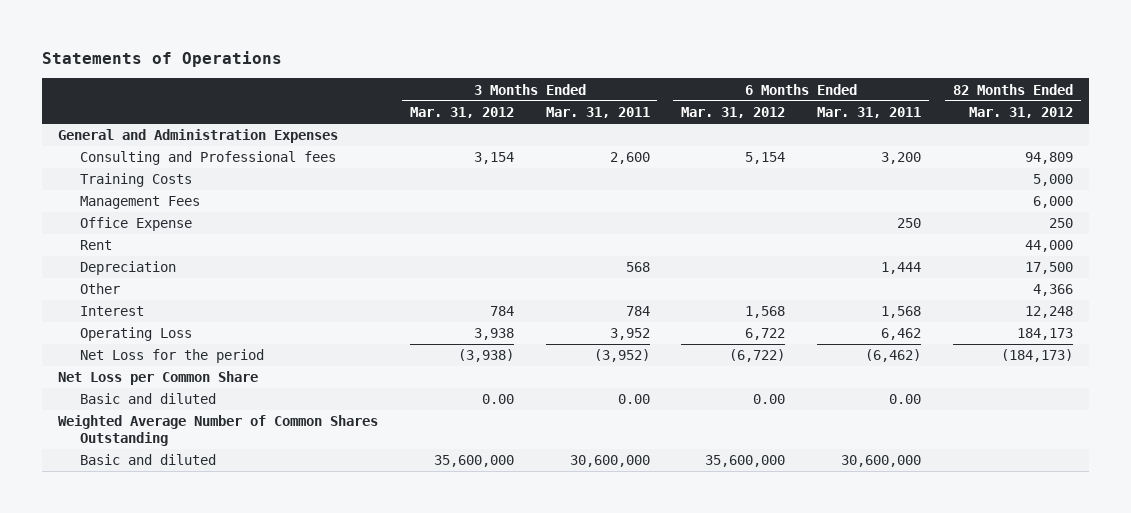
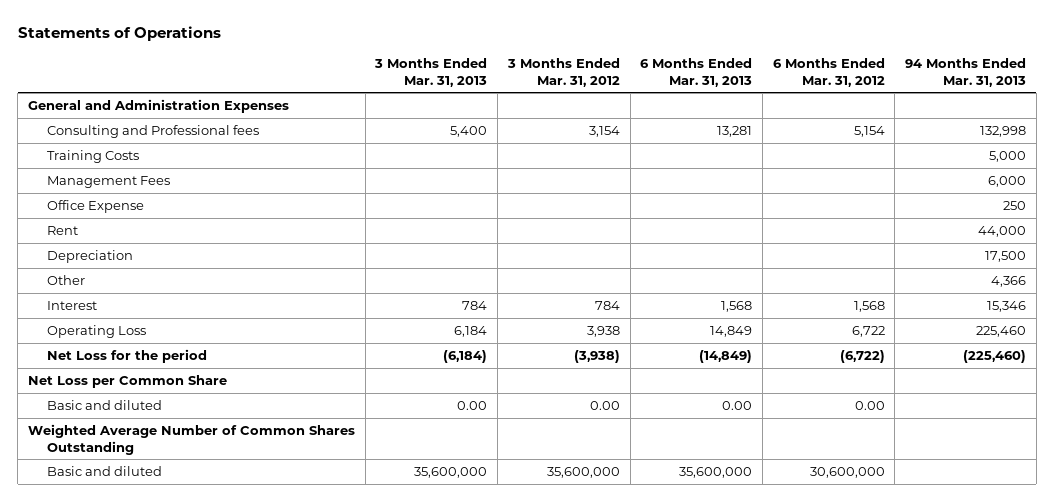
- | 3 Months Ended Mar. 31, 2012 | 3 Months Ended Mar. 31, 2011 | 6 Months Ended Mar. 31, 2012 | 6 Months Ended Mar. 31, 2011 | 82 Months Ended Mar. 31, 2012
+ | 3 Months Ended Mar. 31, 2013 | 3 Months Ended Mar. 31, 2012 | 6 Months Ended Mar. 31, 2013 | 6 Months Ended Mar. 31, 2012 | 94 Months Ended Mar. 31, 2013
- Basic and diluted | 35,600,000 | 30,600,000 | 35,600,000 | 30,600,000 |
+ Basic and diluted | 35,600,000 | 35,600,000 | 35,600,000 | 30,600,000 |

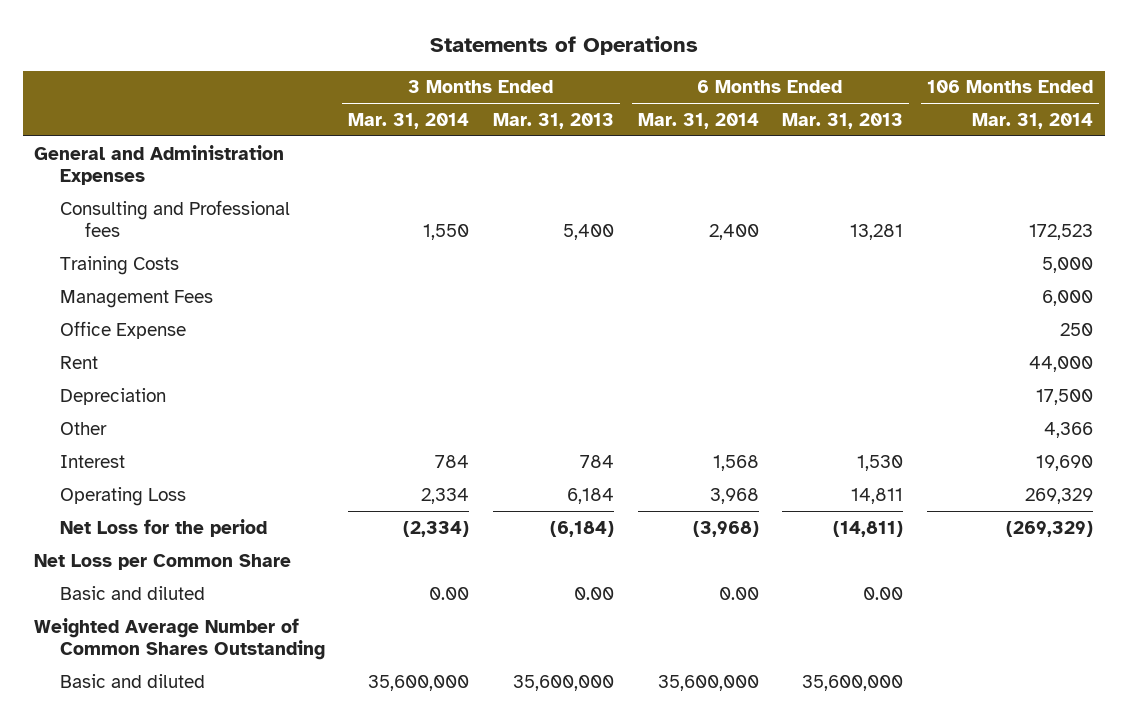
- | 3 Months Ended Mar. 31, 2013 | 3 Months Ended Mar. 31, 2012 | 6 Months Ended Mar. 31, 2013 | 6 Months Ended Mar. 31, 2012 | 94 Months Ended Mar. 31, 2013
+ | 3 Months Ended Mar. 31, 2014 | 3 Months Ended Mar. 31, 2013 | 6 Months Ended Mar. 31, 2014 | 6 Months Ended Mar. 31, 2013 | 106 Months Ended Mar. 31, 2014
- Interest | 784 | 784 | 1,568 | 1,568 | 15,346
- Operating Loss | 6,184 | 3,938 | 14,849 | 6,722 | 225,460
- Net Loss for the period | (6,184) | (3,938) | (14,849) | (6,722) | (225,460)
+ Interest | 784 | 784 | 1,568 | 1,530 | 19,690
+ Operating Loss | 2,334 | 6,184 | 3,968 | 14,811 | 269,329
+ Net Loss for the period | (2,334) | (6,184) | (3,968) | (14,811) | (269,329)

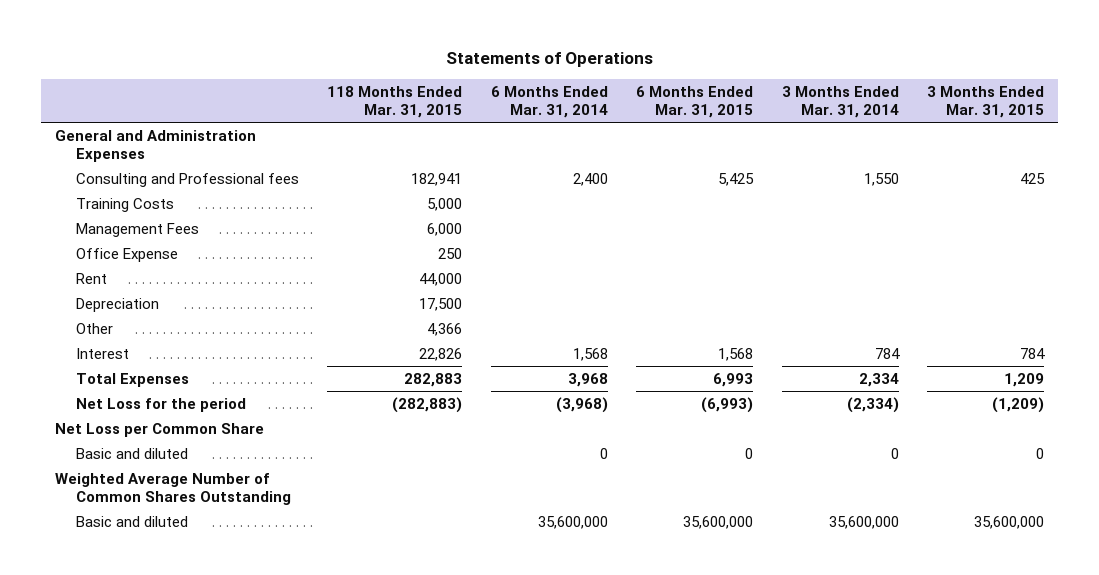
- | 3 Months Ended Mar. 31, 2014 | 3 Months Ended Mar. 31, 2013 | 6 Months Ended Mar. 31, 2014 | 6 Months Ended Mar. 31, 2013 | 106 Months Ended Mar. 31, 2014
+ | 118 Months Ended Mar. 31, 2015 | 6 Months Ended Mar. 31, 2014 | 6 Months Ended Mar. 31, 2015 | 3 Months Ended Mar. 31, 2014 | 3 Months Ended Mar. 31, 2015
- Operating Loss | 2,334 | 6,184 | 3,968 | 14,811 | 269,329
+ Total Expenses | 282,883 | 3,968 | 6,993 | 2,334 | 1,209
- Basic and diluted | 0.00 | 0.00 | 0.00 | 0.00 |
+ Basic and diluted | | 0 | 0 | 0 | 0

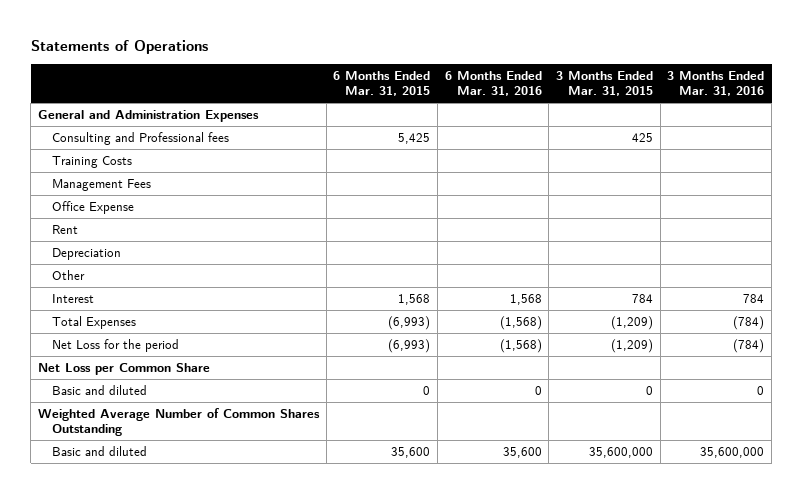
- | 118 Months Ended Mar. 31, 2015 | 6 Months Ended Mar. 31, 2014 | 6 Months Ended Mar. 31, 2015 | 3 Months Ended Mar. 31, 2014 | 3 Months Ended Mar. 31, 2015
+ | 6 Months Ended Mar. 31, 2015 | 6 Months Ended Mar. 31, 2016 | 3 Months Ended Mar. 31, 2015 | 3 Months Ended Mar. 31, 2016
- Total Expenses | 282,883 | 3,968 | 6,993 | 2,334 | 1,209
+ Total Expenses | (6,993) | (1,568) | (1,209) | (784)
- Basic and diluted | | 35,600,000 | 35,600,000 | 35,600,000 | 35,600,000
+ Basic and diluted | 35,600 | 35,600 | 35,600,000 | 35,600,000

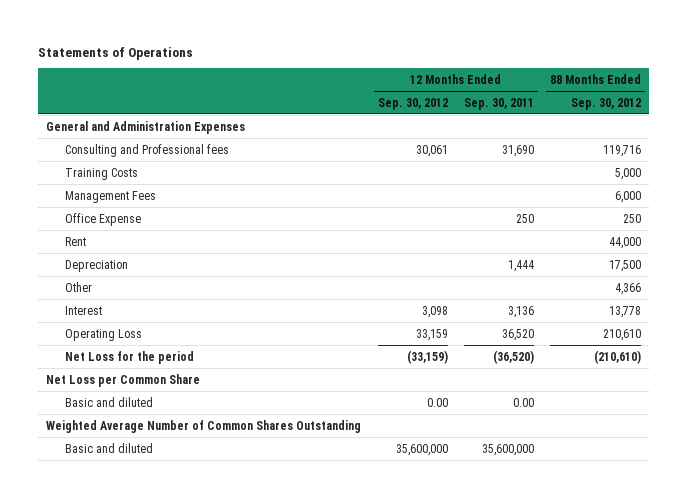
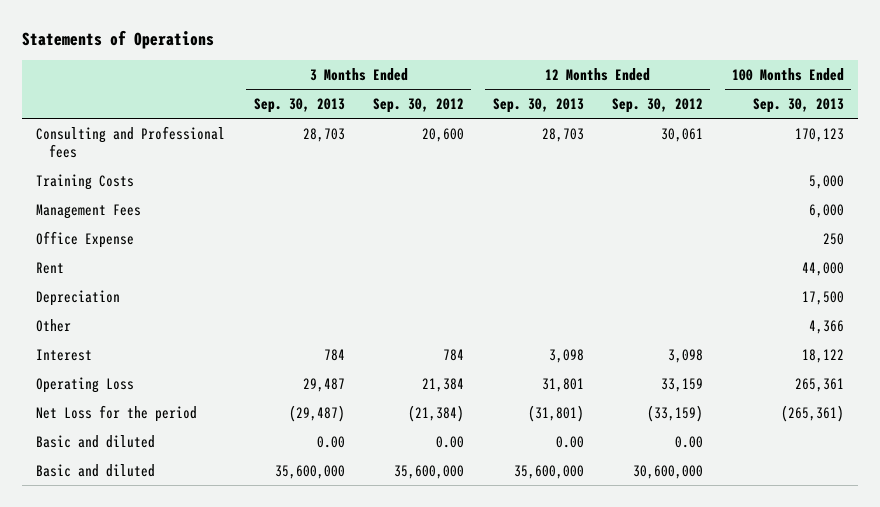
- | 12 Months Ended Sep. 30, 2012 | 12 Months Ended Sep. 30, 2011 | 88 Months Ended Sep. 30, 2012
+ | 3 Months Ended Sep. 30, 2013 | 3 Months Ended Sep. 30, 2012 | 12 Months Ended Sep. 30, 2013 | 12 Months Ended Sep. 30, 2012 | 100 Months Ended Sep. 30, 2013
- General and Administration Expenses
- Net Loss per Common Share
- Weighted Average Number of Common Shares Outstanding
- Basic and diluted | 35,600,000 | 35,600,000 |
+ Basic and diluted | 35,600,000 | 35,600,000 | 35,600,000 | 30,600,000 |

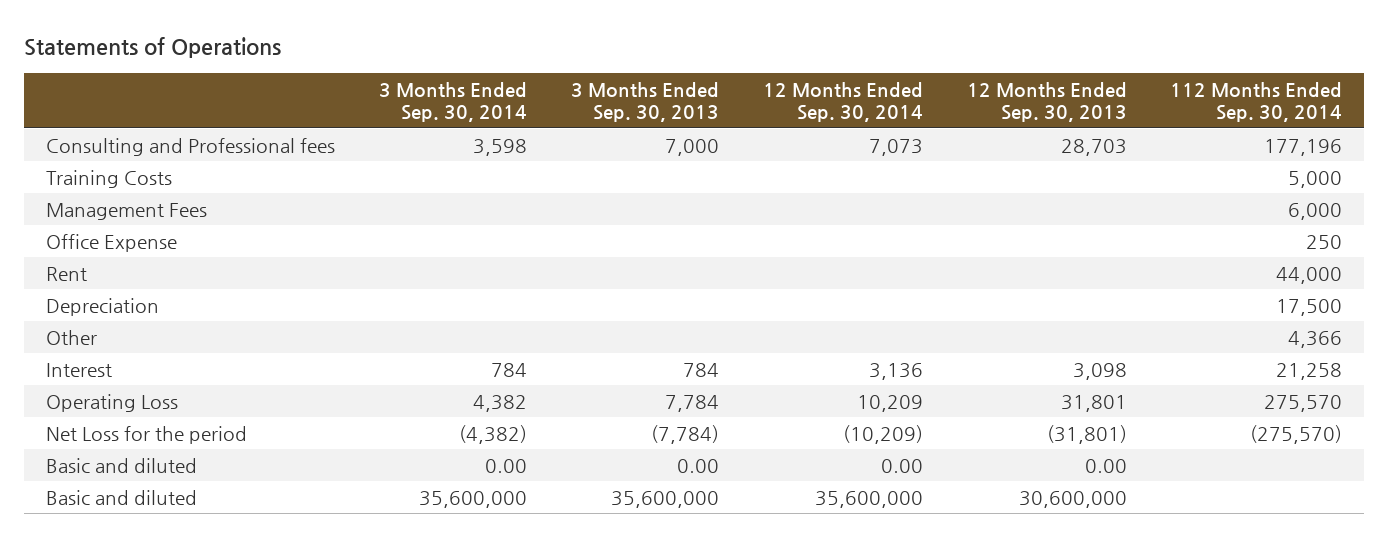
- | 3 Months Ended Sep. 30, 2013 | 3 Months Ended Sep. 30, 2012 | 12 Months Ended Sep. 30, 2013 | 12 Months Ended Sep. 30, 2012 | 100 Months Ended Sep. 30, 2013
+ | 3 Months Ended Sep. 30, 2014 | 3 Months Ended Sep. 30, 2013 | 12 Months Ended Sep. 30, 2014 | 12 Months Ended Sep. 30, 2013 | 112 Months Ended Sep. 30, 2014
- Consulting and Professional fees | 28,703 | 20,600 | 28,703 | 30,061 | 170,123
+ Consulting and Professional fees | 3,598 | 7,000 | 7,073 | 28,703 | 177,196
- Operating Loss | 29,487 | 21,384 | 31,801 | 33,159 | 265,361
- Net Loss for the period | (29,487) | (21,384) | (31,801) | (33,159) | (265,361)
+ Operating Loss | 4,382 | 7,784 | 10,209 | 31,801 | 275,570
+ Net Loss for the period | (4,382) | (7,784) | (10,209) | (31,801) | (275,570)
- Basic and diluted | 35,600,000 | 35,600,000 | 35,600,000 | 30,600,000 |
+ Basic and diluted | 35,600,000 | 35,600,000 | 35,600,000 | 30,600,000 |

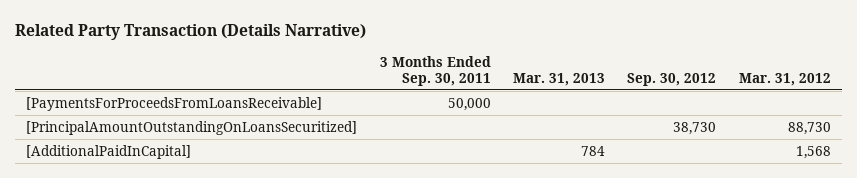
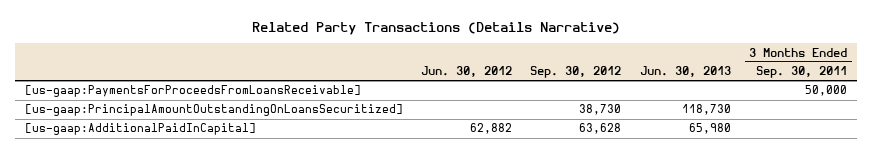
- Related Party Transaction (Details Narrative)
+ Related Party Transactions (Details Narrative)
- | 3 Months Ended Sep. 30, 2011 | Mar. 31, 2013 | Sep. 30, 2012 | Mar. 31, 2012
+ | Jun. 30, 2012 | Sep. 30, 2012 | Jun. 30, 2013 | 3 Months Ended Sep. 30, 2011
- [PaymentsForProceedsFromLoansReceivable] | 50,000 | | |
- [PrincipalAmountOutstandingOnLoansSecuritized] | | | 38,730 | 88,730
- [AdditionalPaidInCapital] | | 784 | | 1,568
+ [us-gaap:PaymentsForProceedsFromLoansReceivable] | | | | 50,000
+ [us-gaap:PrincipalAmountOutstandingOnLoansSecuritized] | | 38,730 | 118,730 |
+ [us-gaap:AdditionalPaidInCapital] | 62,882 | 63,628 | 65,980 |

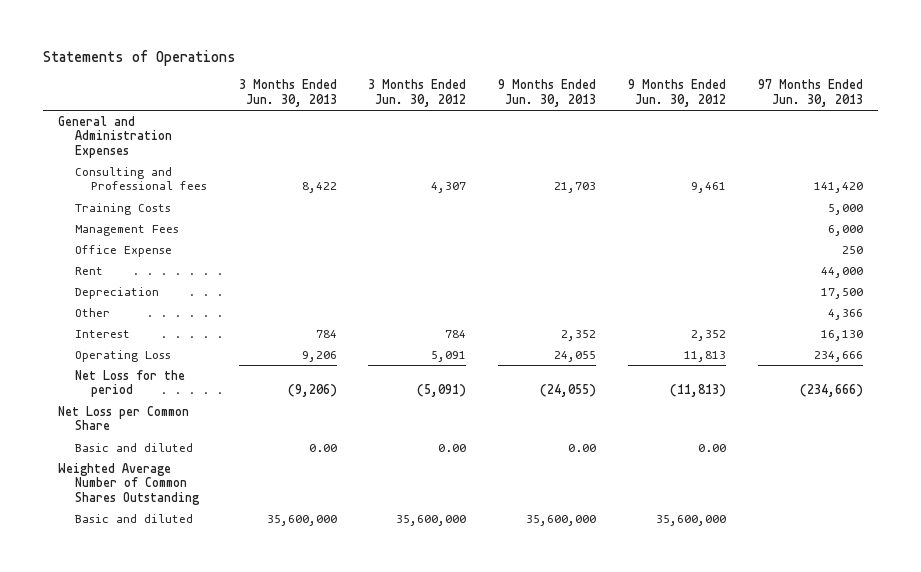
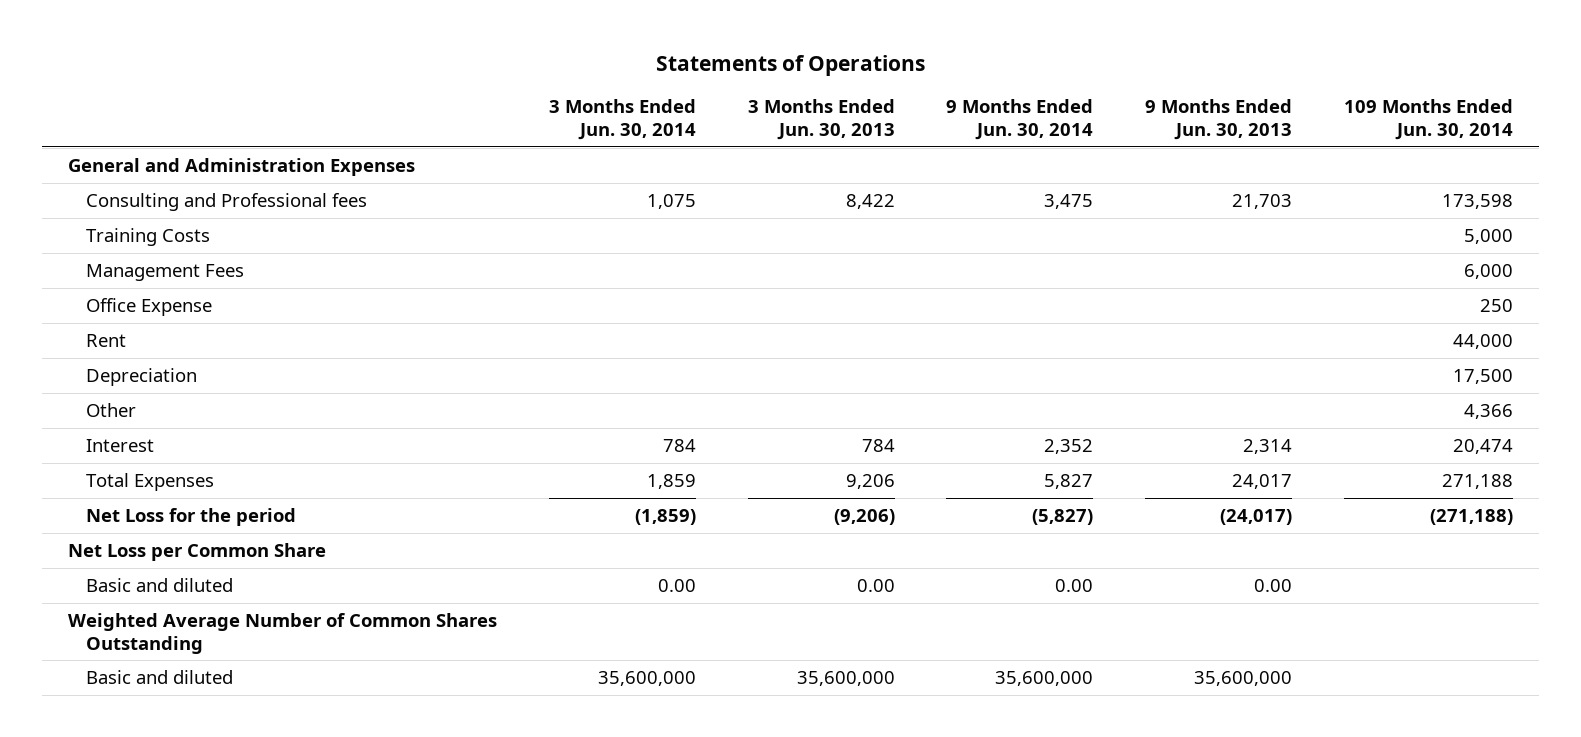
- | 3 Months Ended Jun. 30, 2013 | 3 Months Ended Jun. 30, 2012 | 9 Months Ended Jun. 30, 2013 | 9 Months Ended Jun. 30, 2012 | 97 Months Ended Jun. 30, 2013
+ | 3 Months Ended Jun. 30, 2014 | 3 Months Ended Jun. 30, 2013 | 9 Months Ended Jun. 30, 2014 | 9 Months Ended Jun. 30, 2013 | 109 Months Ended Jun. 30, 2014
- Interest | 784 | 784 | 2,352 | 2,352 | 16,130
- Operating Loss | 9,206 | 5,091 | 24,055 | 11,813 | 234,666
- Net Loss for the period | (9,206) | (5,091) | (24,055) | (11,813) | (234,666)
+ Interest | 784 | 784 | 2,352 | 2,314 | 20,474
+ Total Expenses | 1,859 | 9,206 | 5,827 | 24,017 | 271,188
+ Net Loss for the period | (1,859) | (9,206) | (5,827) | (24,017) | (271,188)

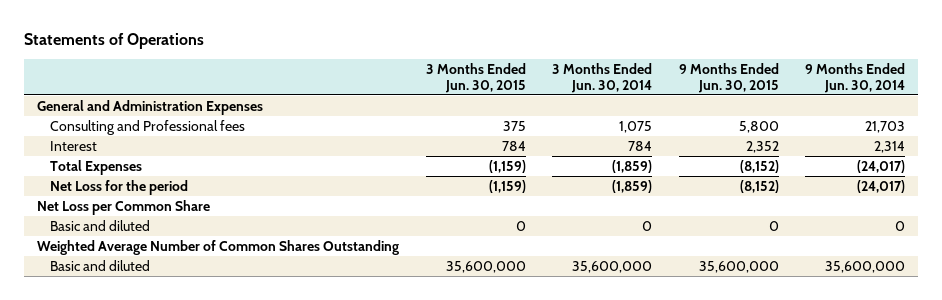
- | 3 Months Ended Jun. 30, 2014 | 3 Months Ended Jun. 30, 2013 | 9 Months Ended Jun. 30, 2014 | 9 Months Ended Jun. 30, 2013 | 109 Months Ended Jun. 30, 2014
+ | 3 Months Ended Jun. 30, 2015 | 3 Months Ended Jun. 30, 2014 | 9 Months Ended Jun. 30, 2015 | 9 Months Ended Jun. 30, 2014
- Consulting and Professional fees | 1,075 | 8,422 | 3,475 | 21,703 | 173,598
- Training Costs | | | | | 5,000
- Management Fees | | | | | 6,000
- Office Expense | | | | | 250
- Rent | | | | | 44,000
- Depreciation | | | | | 17,500
- Other | | | | | 4,366
- Interest | 784 | 784 | 2,352 | 2,314 | 20,474
- Total Expenses | 1,859 | 9,206 | 5,827 | 24,017 | 271,188
- Net Loss for the period | (1,859) | (9,206) | (5,827) | (24,017) | (271,188)
+ Consulting and Professional fees | 375 | 1,075 | 5,800 | 21,703
+ Interest | 784 | 784 | 2,352 | 2,314
+ Total Expenses | (1,159) | (1,859) | (8,152) | (24,017)
+ Net Loss for the period | (1,159) | (1,859) | (8,152) | (24,017)
- Basic and diluted | 0.00 | 0.00 | 0.00 | 0.00 |
+ Basic and diluted | 0 | 0 | 0 | 0

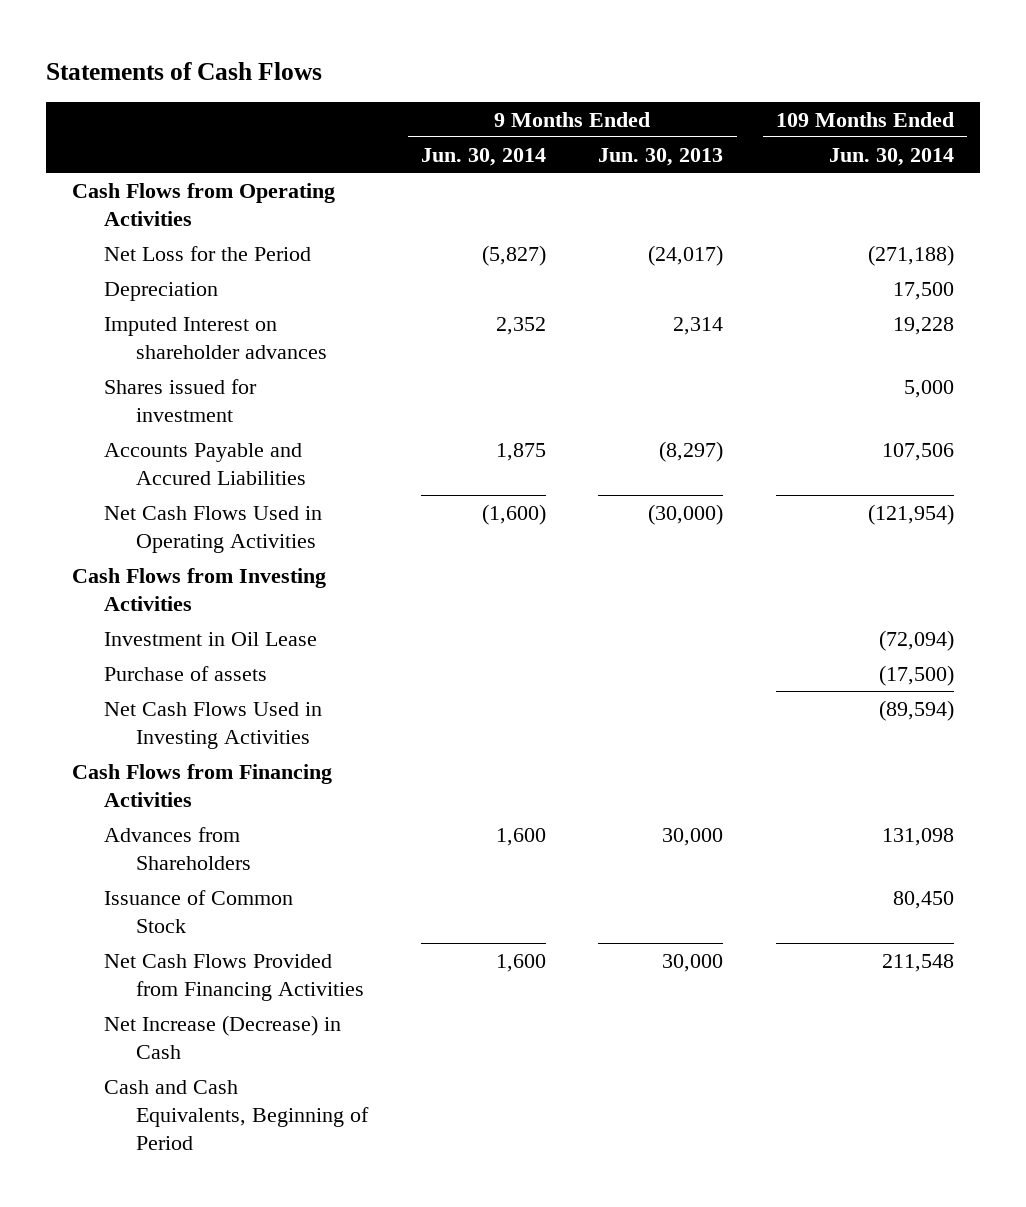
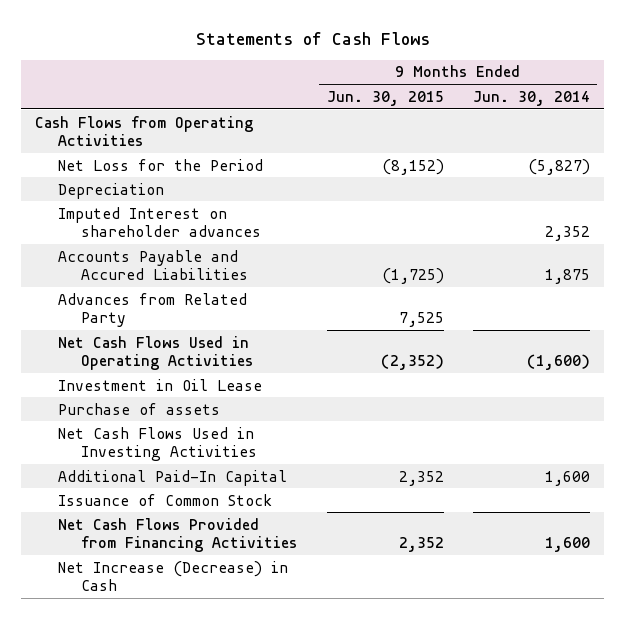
- | 9 Months Ended Jun. 30, 2014 | 9 Months Ended Jun. 30, 2013 | 109 Months Ended Jun. 30, 2014
+ | 9 Months Ended Jun. 30, 2015 | 9 Months Ended Jun. 30, 2014
- Shares issued for investment | | | 5,000
+ Advances from Related Party | 7,525 |
- Cash Flows from Investing Activities
- Cash Flows from Financing Activities
- Advances from Shareholders | 1,600 | 30,000 | 131,098
+ Additional Paid-In Capital | 2,352 | 1,600
- Cash and Cash Equivalents, Beginning of Period

